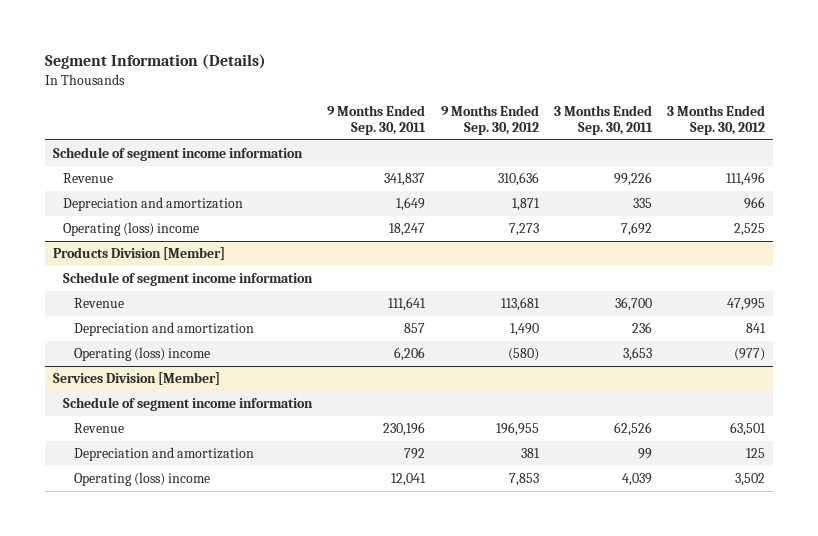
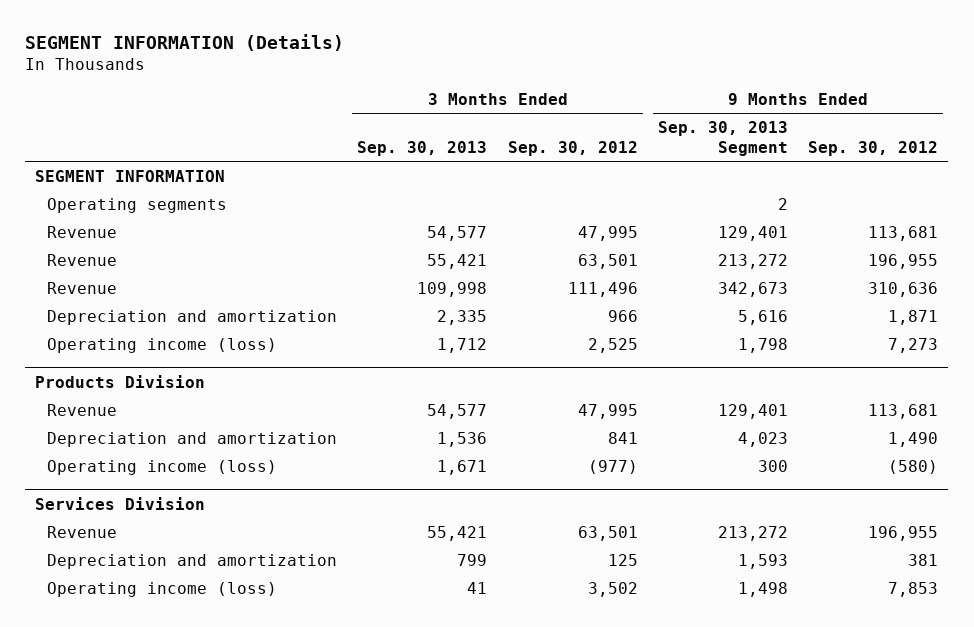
- Segment Information (Details)
+ SEGMENT INFORMATION (Details)
- | 9 Months Ended Sep. 30, 2011 | 9 Months Ended Sep. 30, 2012 | 3 Months Ended Sep. 30, 2011 | 3 Months Ended Sep. 30, 2012
+ | 3 Months Ended Sep. 30, 2013 | 3 Months Ended Sep. 30, 2012 | 9 Months Ended Sep. 30, 2013 Segment | 9 Months Ended Sep. 30, 2012
- Schedule of segment income information
+ SEGMENT INFORMATION
+ Operating segments | | | 2 |
+ Revenue | 54,577 | 47,995 | 129,401 | 113,681
+ Revenue | 55,421 | 63,501 | 213,272 | 196,955
- Operating (loss) income | 18,247 | 7,273 | 7,692 | 2,525
- Products Division [Member]
- Schedule of segment income information
+ Operating income (loss) | 1,712 | 2,525 | 1,798 | 7,273
+ Products Division
- Operating (loss) income | 6,206 | (580) | 3,653 | (977)
- Services Division [Member]
- Schedule of segment income information
+ Operating income (loss) | 1,671 | (977) | 300 | (580)
+ Services Division
- Operating (loss) income | 12,041 | 7,853 | 4,039 | 3,502
+ Operating income (loss) | 41 | 3,502 | 1,498 | 7,853

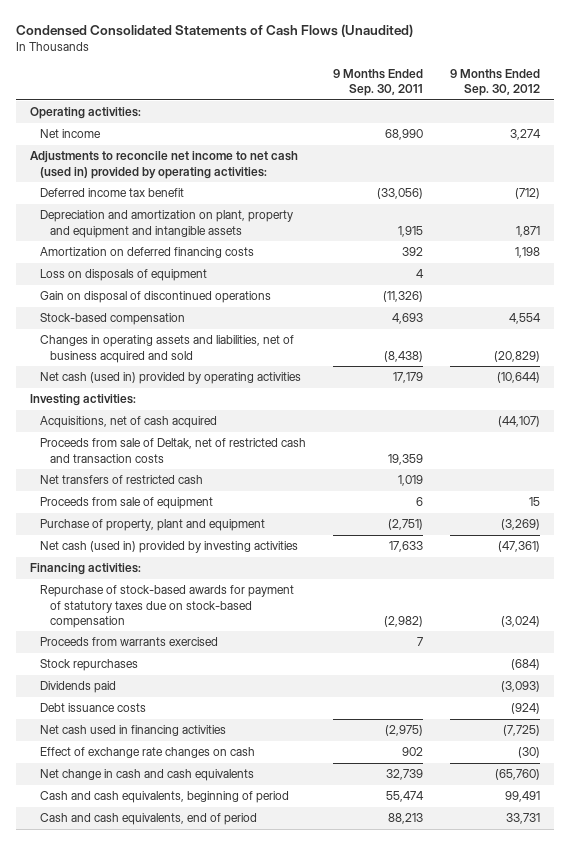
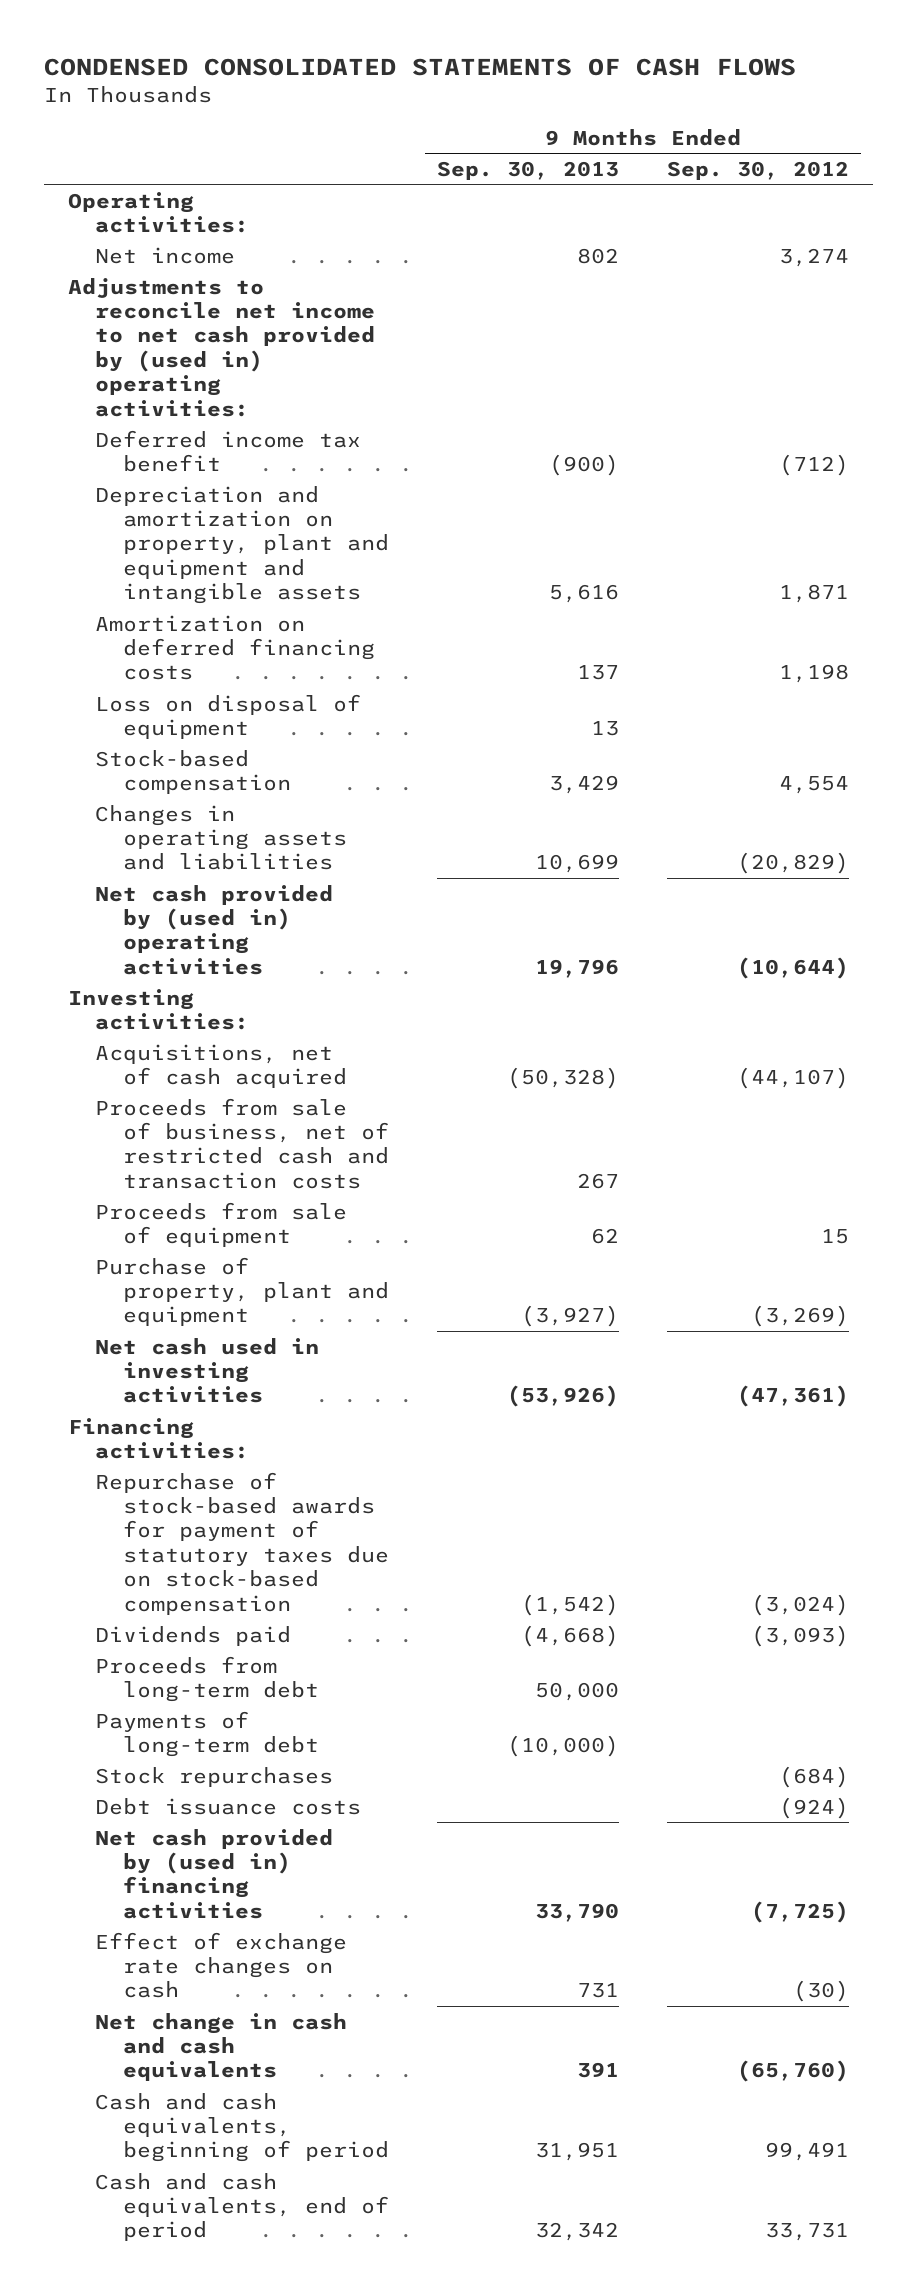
- Condensed Consolidated Statements of Cash Flows (Unaudited)
+ CONDENSED CONSOLIDATED STATEMENTS OF CASH FLOWS
- | 9 Months Ended Sep. 30, 2011 | 9 Months Ended Sep. 30, 2012
+ | 9 Months Ended Sep. 30, 2013 | 9 Months Ended Sep. 30, 2012
- Adjustments to reconcile net income to net cash (used in) provided by operating activities:
+ Adjustments to reconcile net income to net cash provided by (used in) operating activities:
- Depreciation and amortization on plant, property and equipment and intangible assets | 1,915 | 1,871
+ Depreciation and amortization on property, plant and equipment and intangible assets | 5,616 | 1,871
- Loss on disposals of equipment | 4 |
- Gain on disposal of discontinued operations | (11,326) |
+ Loss on disposal of equipment | 13 |
- Changes in operating assets and liabilities, net of business acquired and sold | (8,438) | (20,829)
- Net cash (used in) provided by operating activities | 17,179 | (10,644)
+ Changes in operating assets and liabilities | 10,699 | (20,829)
+ Net cash provided by (used in) operating activities | 19,796 | (10,644)
- Proceeds from sale of Deltak, net of restricted cash and transaction costs | 19,359 |
- Net transfers of restricted cash | 1,019 |
+ Proceeds from sale of business, net of restricted cash and transaction costs | 267 |
- Net cash (used in) provided by investing activities | 17,633 | (47,361)
+ Net cash used in investing activities | (53,926) | (47,361)
- Proceeds from warrants exercised | 7 |
+ Proceeds from long-term debt | 50,000 |
+ Payments of long-term debt | (10,000) |
moved down: Stock repurchases | | (684)
- Net cash used in financing activities | (2,975) | (7,725)
+ Net cash provided by (used in) financing activities | 33,790 | (7,725)

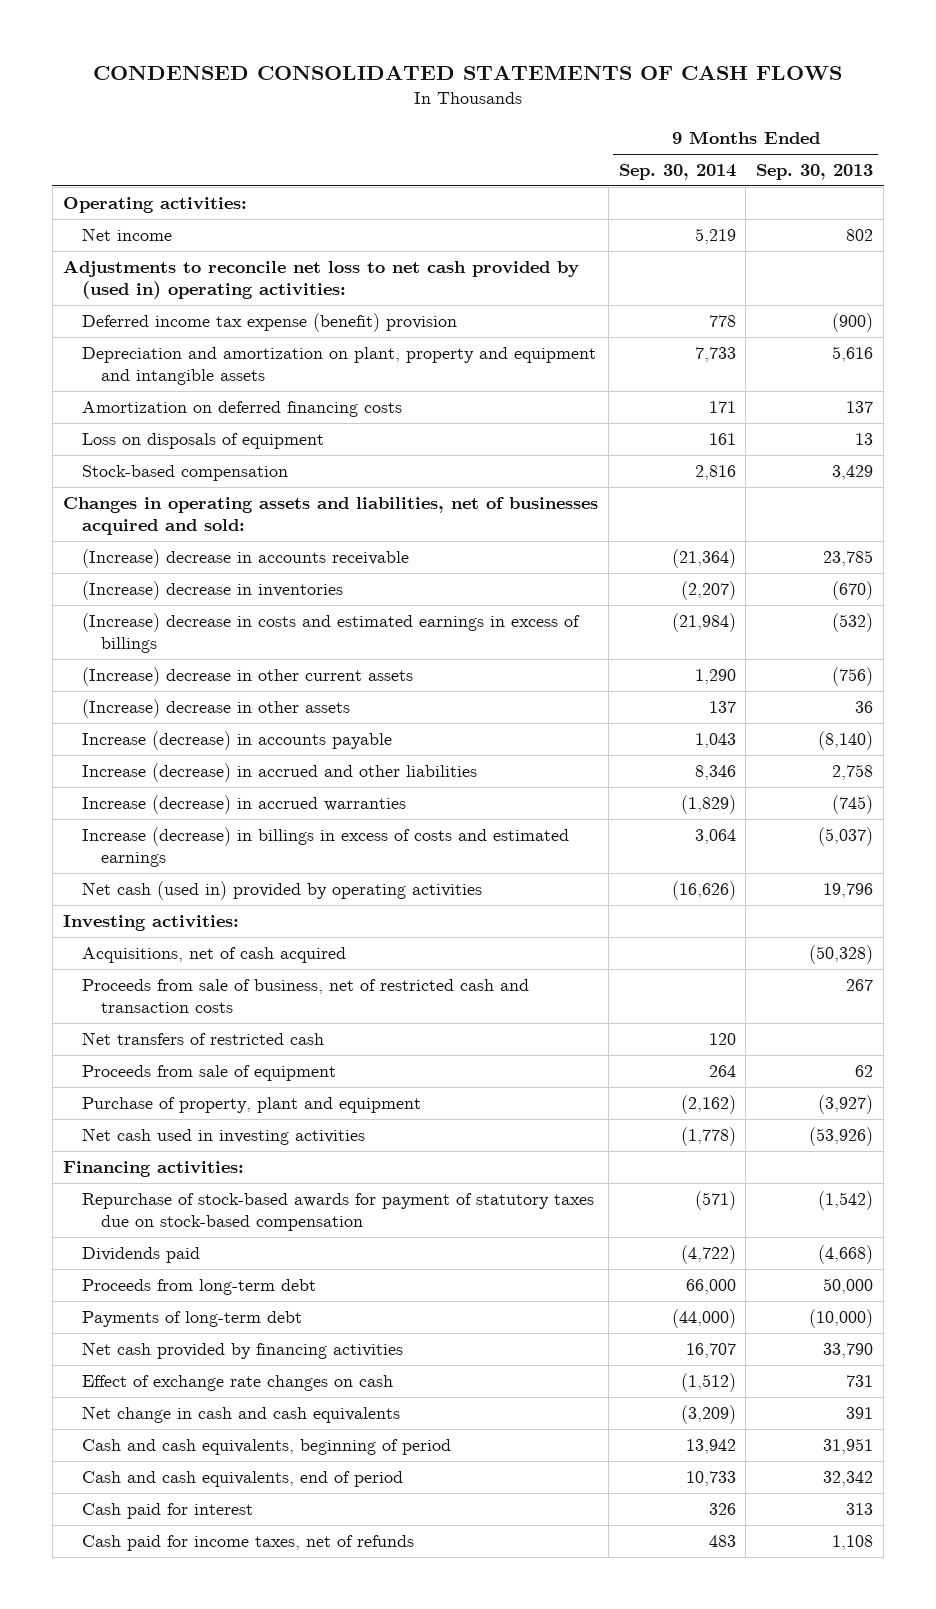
- | 9 Months Ended Sep. 30, 2013 | 9 Months Ended Sep. 30, 2012
+ | 9 Months Ended Sep. 30, 2014 | 9 Months Ended Sep. 30, 2013
- Adjustments to reconcile net income to net cash provided by (used in) operating activities:
- Deferred income tax benefit | (900) | (712)
- Depreciation and amortization on property, plant and equipment and intangible assets | 5,616 | 1,871
+ Adjustments to reconcile net loss to net cash provided by (used in) operating activities:
+ Deferred income tax expense (benefit) provision | 778 | (900)
+ Depreciation and amortization on plant, property and equipment and intangible assets | 7,733 | 5,616
- Loss on disposal of equipment | 13 |
+ Loss on disposals of equipment | 161 | 13
- Changes in operating assets and liabilities | 10,699 | (20,829)
- Net cash provided by (used in) operating activities | 19,796 | (10,644)
+ Changes in operating assets and liabilities, net of businesses acquired and sold:
+ (Increase) decrease in accounts receivable | (21,364) | 23,785
+ (Increase) decrease in inventories | (2,207) | (670)
+ (Increase) decrease in costs and estimated earnings in excess of billings | (21,984) | (532)
+ (Increase) decrease in other current assets | 1,290 | (756)
+ (Increase) decrease in other assets | 137 | 36
+ Increase (decrease) in accounts payable | 1,043 | (8,140)
+ Increase (decrease) in accrued and other liabilities | 8,346 | 2,758
+ Increase (decrease) in accrued warranties | (1,829) | (745)
+ Increase (decrease) in billings in excess of costs and estimated earnings | 3,064 | (5,037)
+ Net cash (used in) provided by operating activities | (16,626) | 19,796
+ Net transfers of restricted cash | 120 |
- Stock repurchases | | (684)
- Debt issuance costs | | (924)
- Net cash provided by (used in) financing activities | 33,790 | (7,725)
+ Net cash provided by financing activities | 16,707 | 33,790
+ Cash paid for interest | 326 | 313
+ Cash paid for income taxes, net of refunds | 483 | 1,108

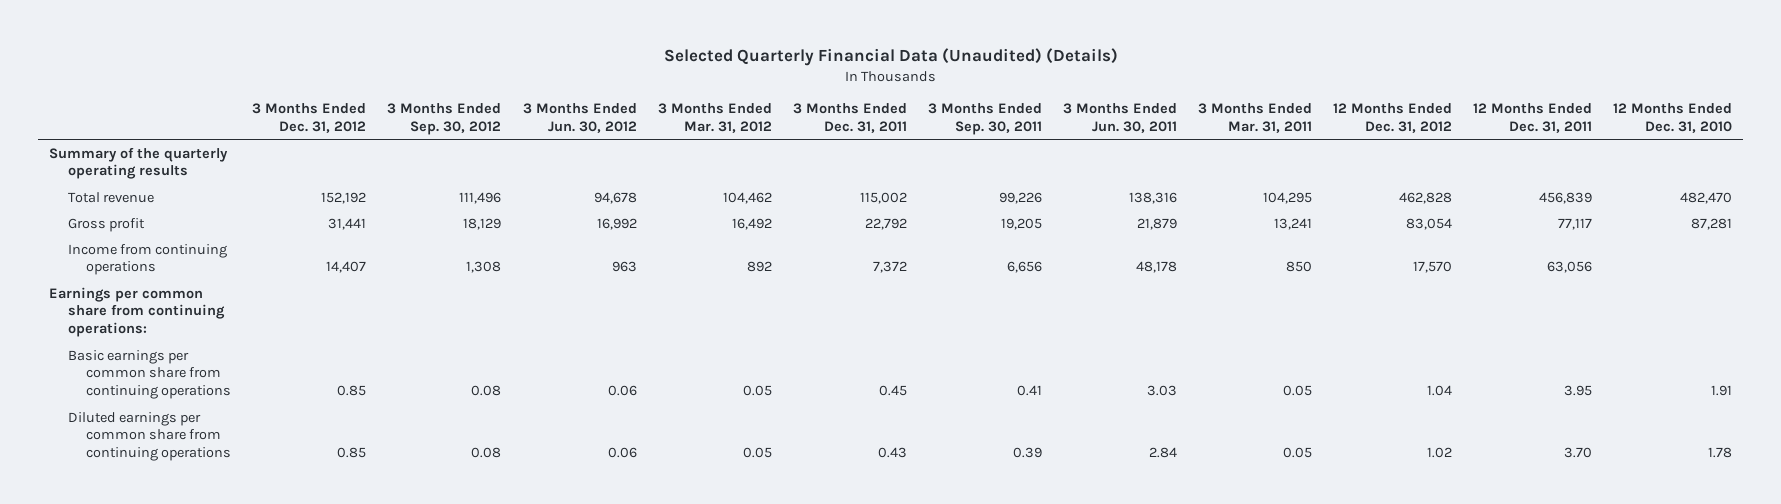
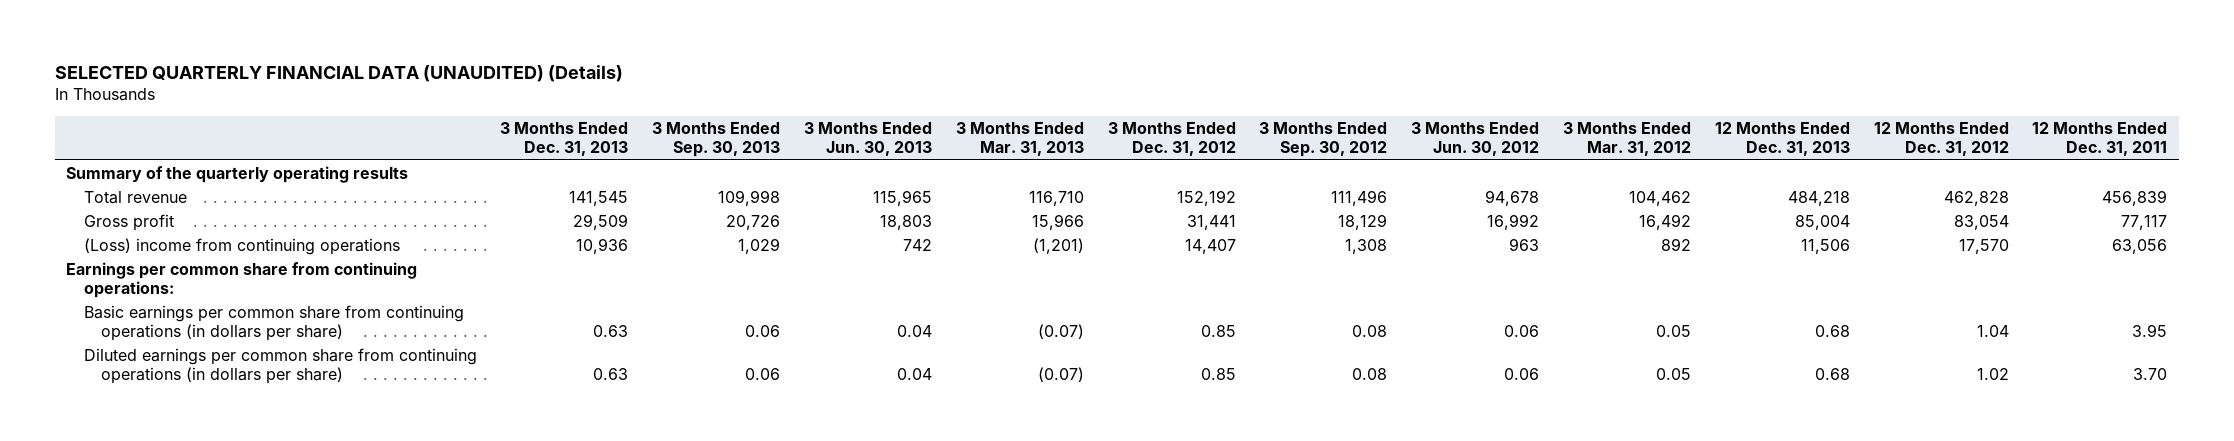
- Selected Quarterly Financial Data (Unaudited) (Details)
+ SELECTED QUARTERLY FINANCIAL DATA (UNAUDITED) (Details)
- | 3 Months Ended Dec. 31, 2012 | 3 Months Ended Sep. 30, 2012 | 3 Months Ended Jun. 30, 2012 | 3 Months Ended Mar. 31, 2012 | 3 Months Ended Dec. 31, 2011 | 3 Months Ended Sep. 30, 2011 | 3 Months Ended Jun. 30, 2011 | 3 Months Ended Mar. 31, 2011 | 12 Months Ended Dec. 31, 2012 | 12 Months Ended Dec. 31, 2011 | 12 Months Ended Dec. 31, 2010
+ | 3 Months Ended Dec. 31, 2013 | 3 Months Ended Sep. 30, 2013 | 3 Months Ended Jun. 30, 2013 | 3 Months Ended Mar. 31, 2013 | 3 Months Ended Dec. 31, 2012 | 3 Months Ended Sep. 30, 2012 | 3 Months Ended Jun. 30, 2012 | 3 Months Ended Mar. 31, 2012 | 12 Months Ended Dec. 31, 2013 | 12 Months Ended Dec. 31, 2012 | 12 Months Ended Dec. 31, 2011
- Income from continuing operations | 14,407 | 1,308 | 963 | 892 | 7,372 | 6,656 | 48,178 | 850 | 17,570 | 63,056 |
+ (Loss) income from continuing operations | 10,936 | 1,029 | 742 | (1,201) | 14,407 | 1,308 | 963 | 892 | 11,506 | 17,570 | 63,056
- Basic earnings per common share from continuing operations | 0.85 | 0.08 | 0.06 | 0.05 | 0.45 | 0.41 | 3.03 | 0.05 | 1.04 | 3.95 | 1.91
- Diluted earnings per common share from continuing operations | 0.85 | 0.08 | 0.06 | 0.05 | 0.43 | 0.39 | 2.84 | 0.05 | 1.02 | 3.70 | 1.78
+ Basic earnings per common share from continuing operations (in dollars per share) | 0.63 | 0.06 | 0.04 | (0.07) | 0.85 | 0.08 | 0.06 | 0.05 | 0.68 | 1.04 | 3.95
+ Diluted earnings per common share from continuing operations (in dollars per share) | 0.63 | 0.06 | 0.04 | (0.07) | 0.85 | 0.08 | 0.06 | 0.05 | 0.68 | 1.02 | 3.70

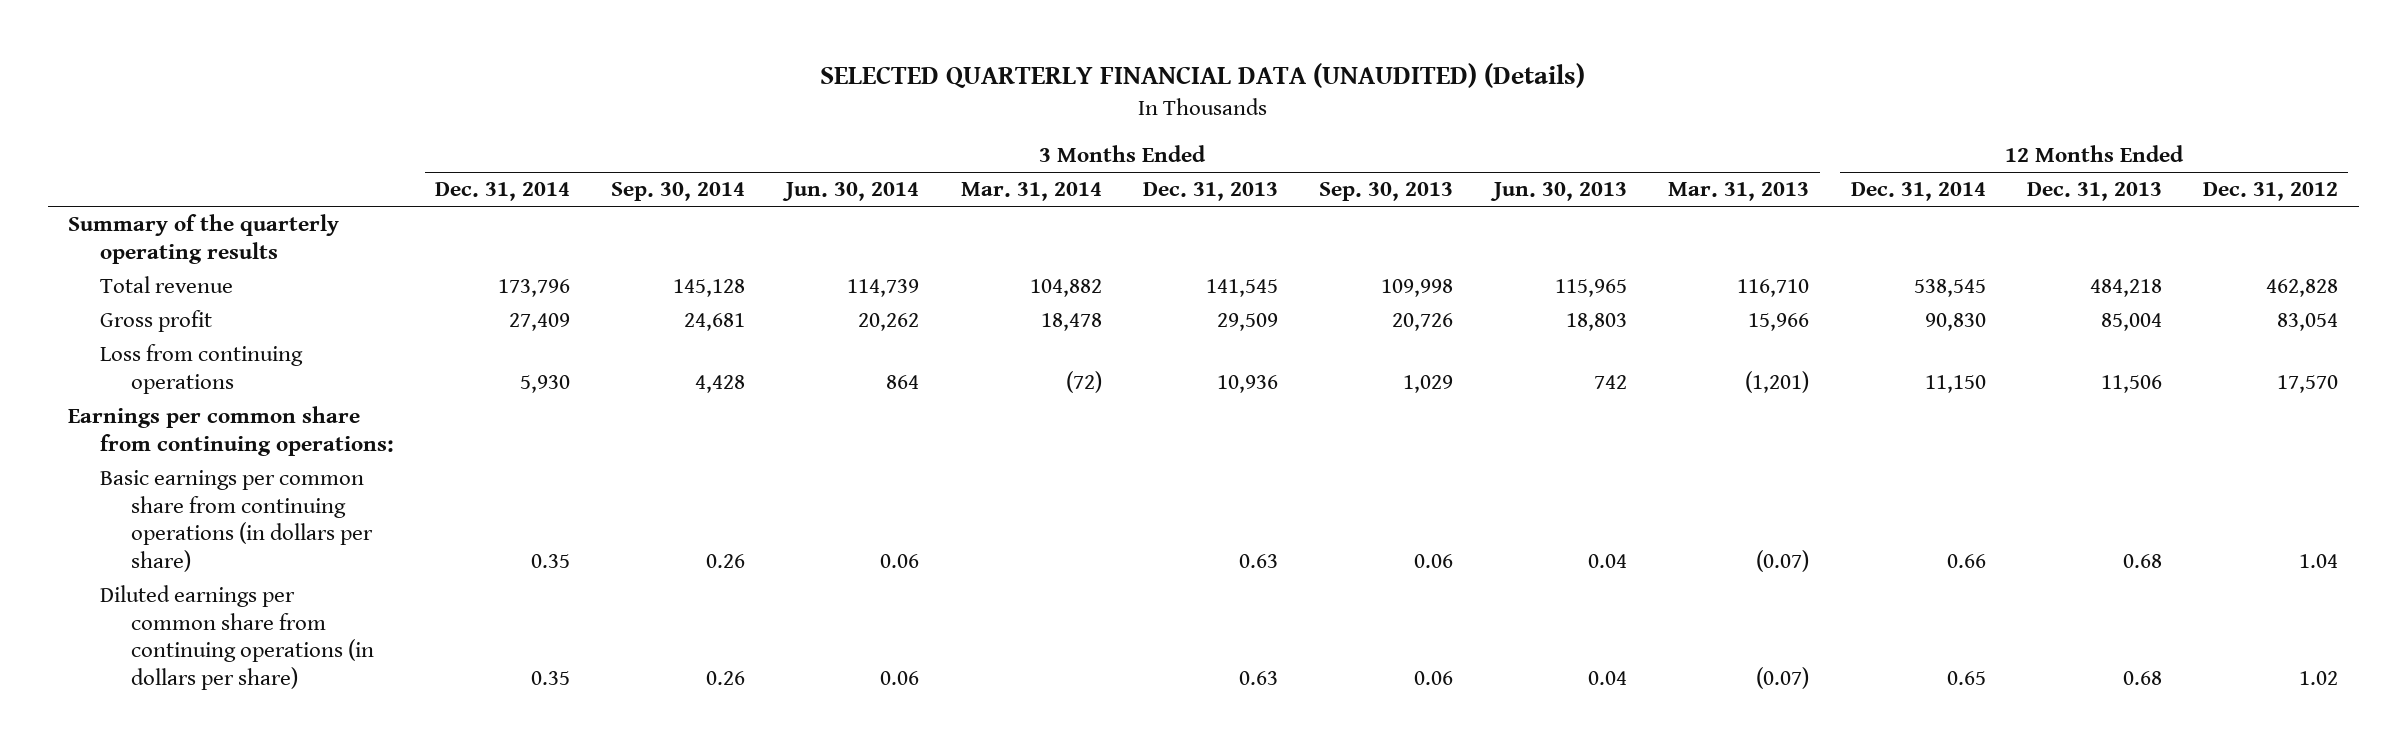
- | 3 Months Ended Dec. 31, 2013 | 3 Months Ended Sep. 30, 2013 | 3 Months Ended Jun. 30, 2013 | 3 Months Ended Mar. 31, 2013 | 3 Months Ended Dec. 31, 2012 | 3 Months Ended Sep. 30, 2012 | 3 Months Ended Jun. 30, 2012 | 3 Months Ended Mar. 31, 2012 | 12 Months Ended Dec. 31, 2013 | 12 Months Ended Dec. 31, 2012 | 12 Months Ended Dec. 31, 2011
+ | 3 Months Ended Dec. 31, 2014 | 3 Months Ended Sep. 30, 2014 | 3 Months Ended Jun. 30, 2014 | 3 Months Ended Mar. 31, 2014 | 3 Months Ended Dec. 31, 2013 | 3 Months Ended Sep. 30, 2013 | 3 Months Ended Jun. 30, 2013 | 3 Months Ended Mar. 31, 2013 | 12 Months Ended Dec. 31, 2014 | 12 Months Ended Dec. 31, 2013 | 12 Months Ended Dec. 31, 2012
- (Loss) income from continuing operations | 10,936 | 1,029 | 742 | (1,201) | 14,407 | 1,308 | 963 | 892 | 11,506 | 17,570 | 63,056
+ Loss from continuing operations | 5,930 | 4,428 | 864 | (72) | 10,936 | 1,029 | 742 | (1,201) | 11,150 | 11,506 | 17,570

